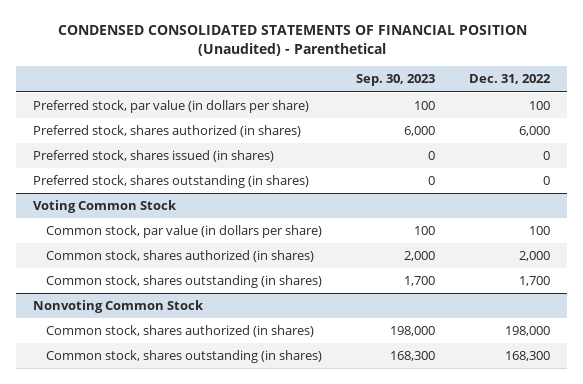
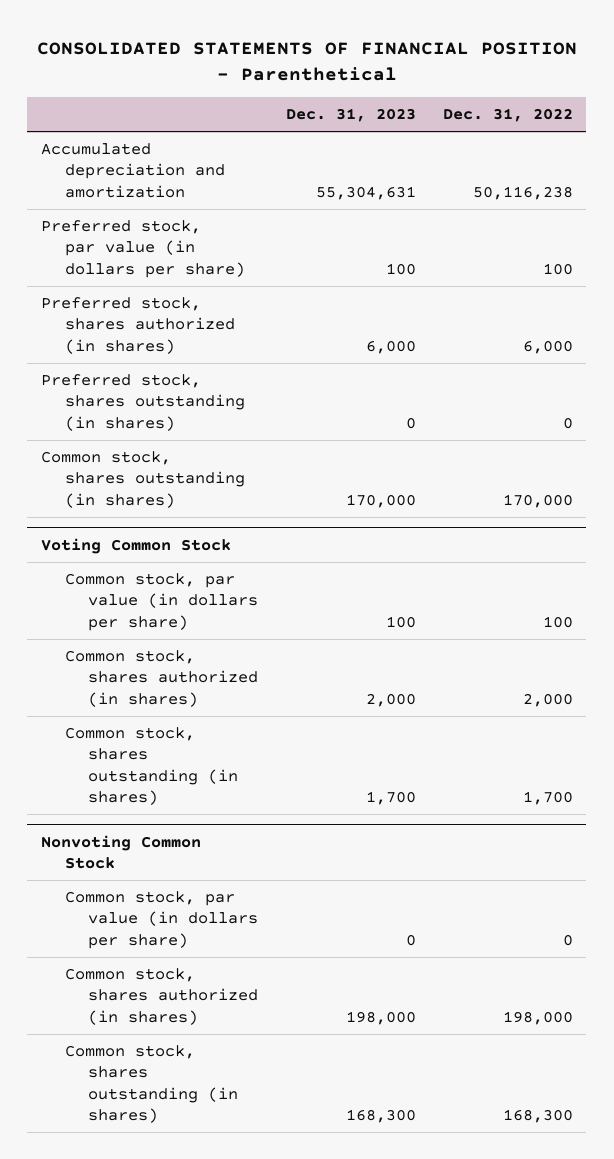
- CONDENSED CONSOLIDATED STATEMENTS OF FINANCIAL POSITION (Unaudited) - Parenthetical
+ CONSOLIDATED STATEMENTS OF FINANCIAL POSITION - Parenthetical
- | Sep. 30, 2023 | Dec. 31, 2022
+ | Dec. 31, 2023 | Dec. 31, 2022
+ Accumulated depreciation and amortization | 55,304,631 | 50,116,238
- Preferred stock, shares issued (in shares) | 0 | 0
+ Common stock, shares outstanding (in shares) | 170,000 | 170,000
@ Nonvoting Common Stock
+ Common stock, par value (in dollars per share) | 0 | 0

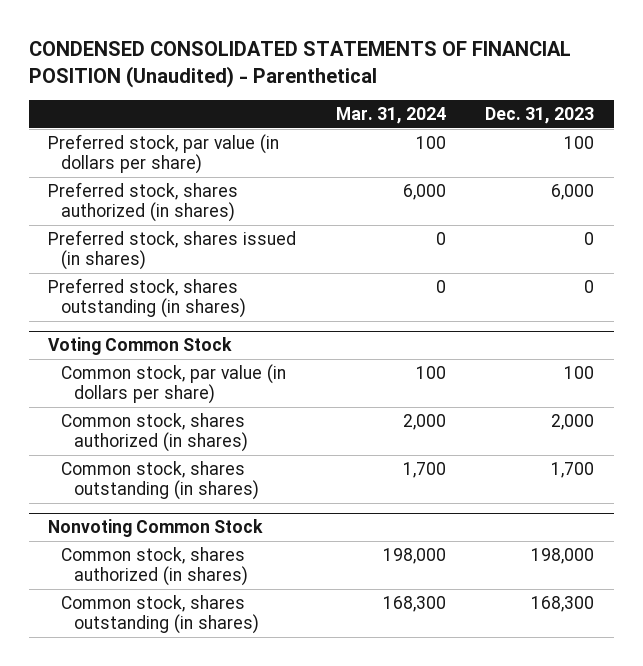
- CONSOLIDATED STATEMENTS OF FINANCIAL POSITION - Parenthetical
+ CONDENSED CONSOLIDATED STATEMENTS OF FINANCIAL POSITION (Unaudited) - Parenthetical
- | Dec. 31, 2023 | Dec. 31, 2022
+ | Mar. 31, 2024 | Dec. 31, 2023
- Accumulated depreciation and amortization | 55,304,631 | 50,116,238
+ Preferred stock, shares issued (in shares) | 0 | 0
- Common stock, shares outstanding (in shares) | 170,000 | 170,000
@ Nonvoting Common Stock
- Common stock, par value (in dollars per share) | 0 | 0

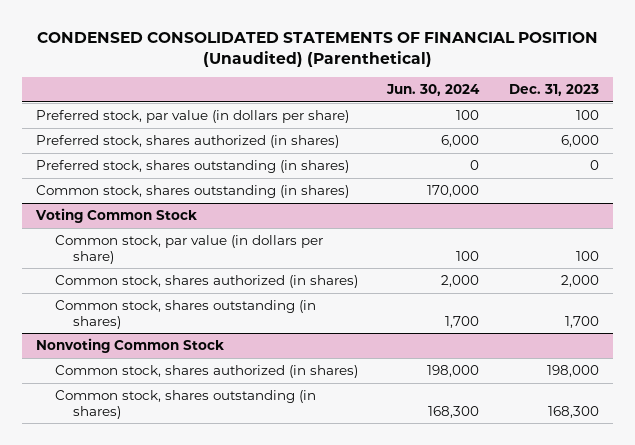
- CONDENSED CONSOLIDATED STATEMENTS OF FINANCIAL POSITION (Unaudited) - Parenthetical
+ CONDENSED CONSOLIDATED STATEMENTS OF FINANCIAL POSITION (Unaudited) (Parenthetical)
- | Mar. 31, 2024 | Dec. 31, 2023
+ | Jun. 30, 2024 | Dec. 31, 2023
- Preferred stock, shares issued (in shares) | 0 | 0
+ Common stock, shares outstanding (in shares) | 170,000 |

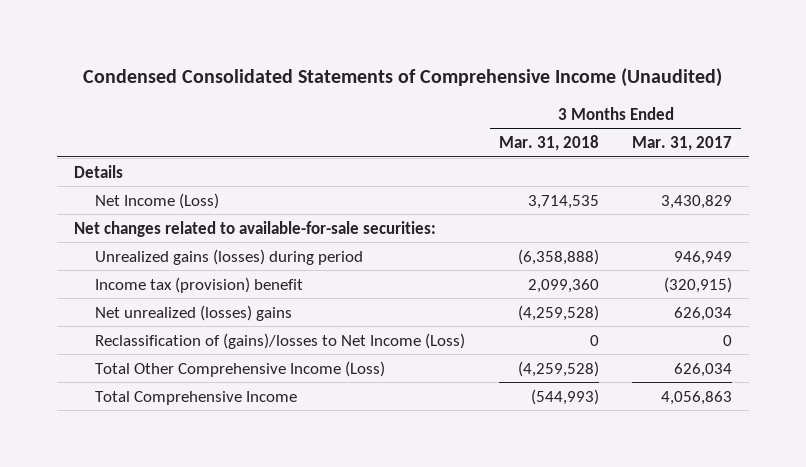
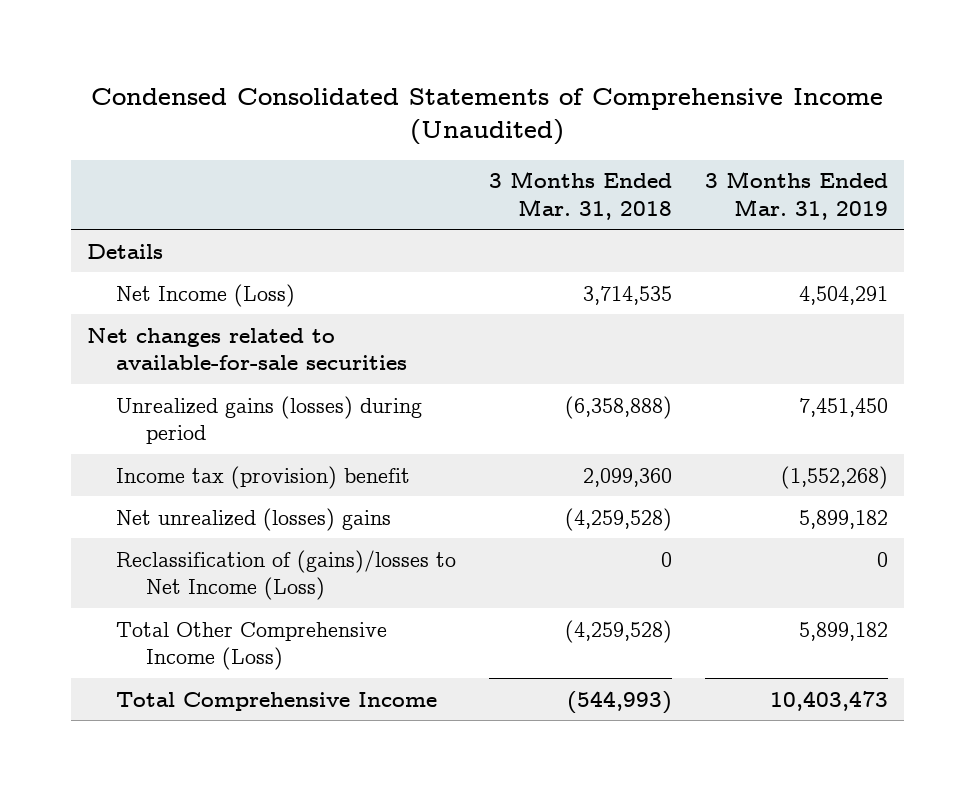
- | 3 Months Ended Mar. 31, 2018 | 3 Months Ended Mar. 31, 2017
+ | 3 Months Ended Mar. 31, 2018 | 3 Months Ended Mar. 31, 2019
- Net changes related to available-for-sale securities:
+ Net changes related to available-for-sale securities

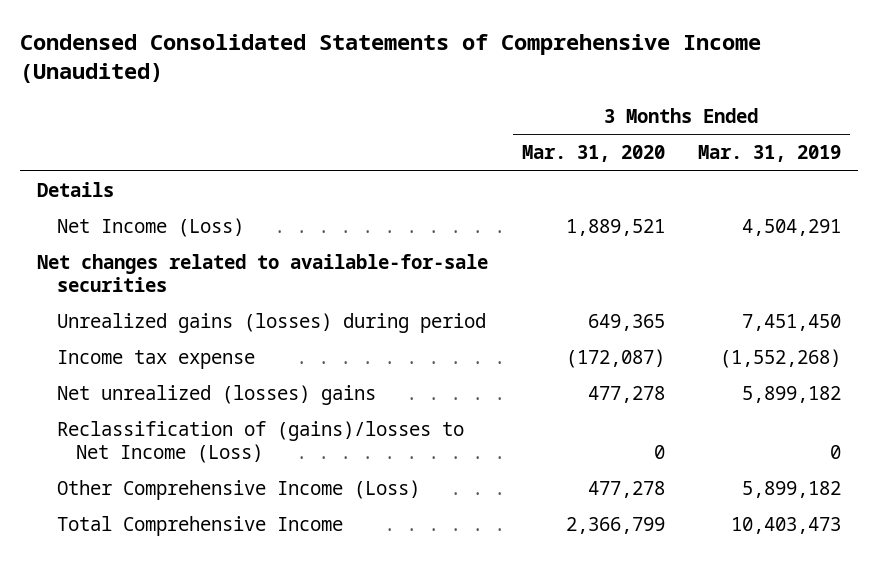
- | 3 Months Ended Mar. 31, 2018 | 3 Months Ended Mar. 31, 2019
+ | 3 Months Ended Mar. 31, 2020 | 3 Months Ended Mar. 31, 2019
- Income tax (provision) benefit | 2,099,360 | (1,552,268)
+ Income tax expense | (172,087) | (1,552,268)
- Total Other Comprehensive Income (Loss) | (4,259,528) | 5,899,182
+ Other Comprehensive Income (Loss) | 477,278 | 5,899,182

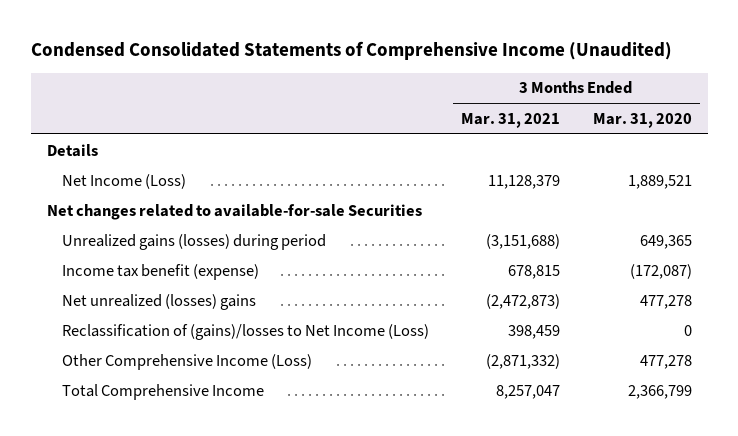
- | 3 Months Ended Mar. 31, 2020 | 3 Months Ended Mar. 31, 2019
+ | 3 Months Ended Mar. 31, 2021 | 3 Months Ended Mar. 31, 2020
- Net changes related to available-for-sale securities
+ Net changes related to available-for-sale Securities
- Income tax expense | (172,087) | (1,552,268)
+ Income tax benefit (expense) | 678,815 | (172,087)

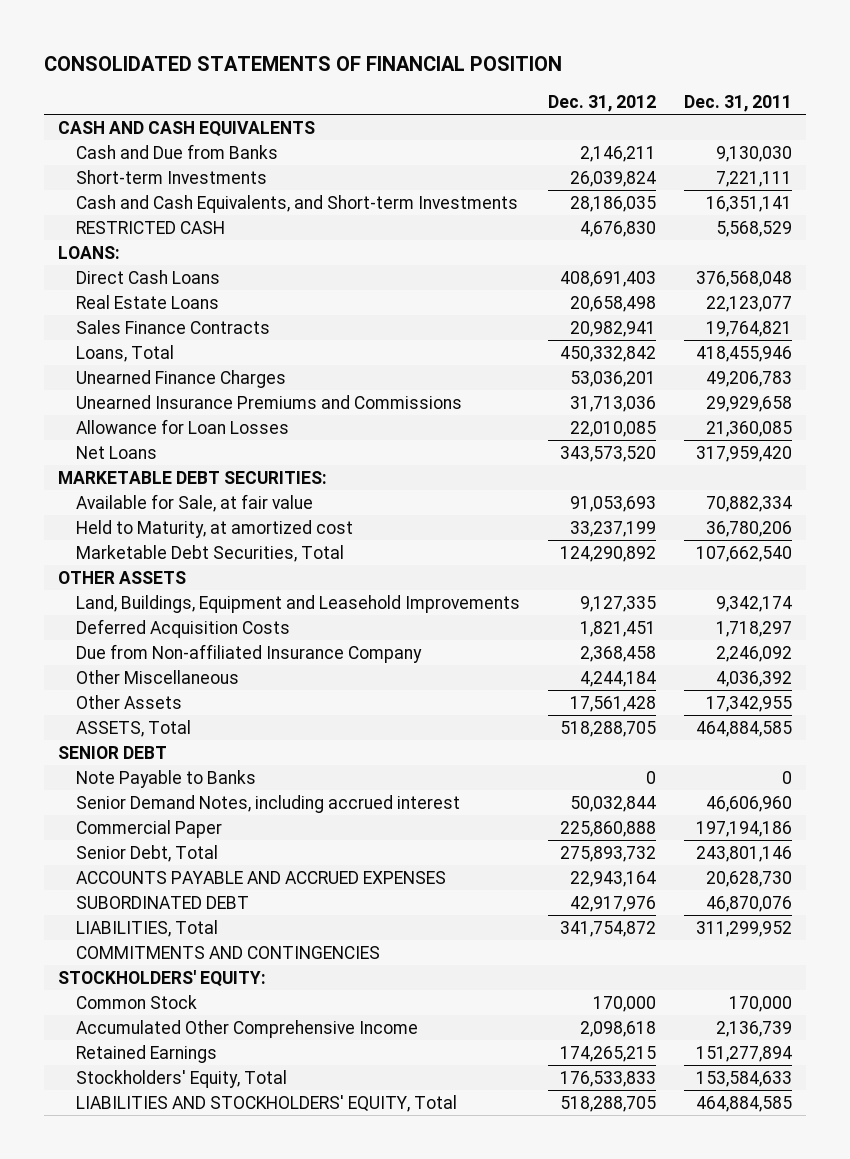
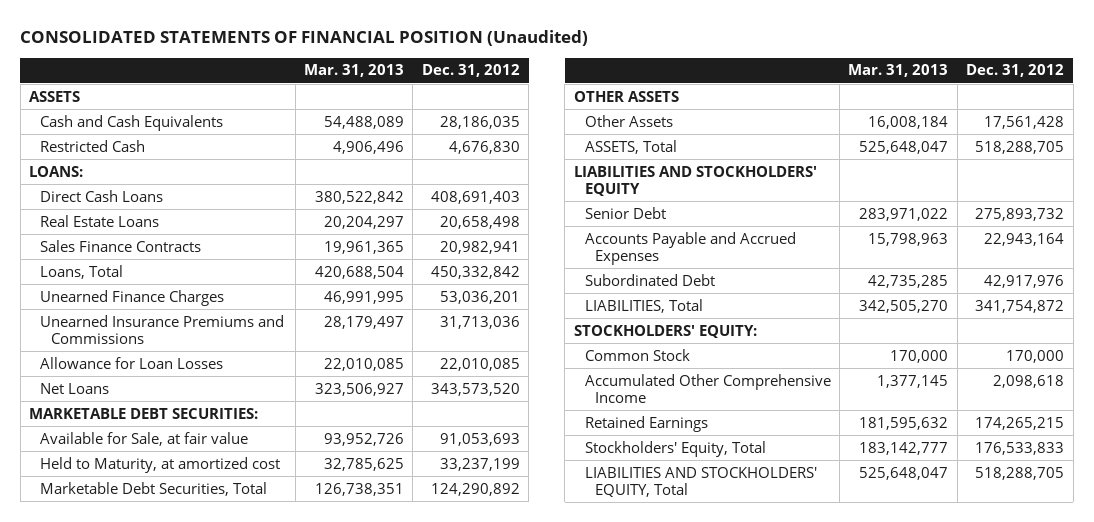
- CONSOLIDATED STATEMENTS OF FINANCIAL POSITION
+ CONSOLIDATED STATEMENTS OF FINANCIAL POSITION (Unaudited)
- | Dec. 31, 2012 | Dec. 31, 2011
+ | Mar. 31, 2013 | Dec. 31, 2012
- CASH AND CASH EQUIVALENTS
- Cash and Due from Banks | 2,146,211 | 9,130,030
- Short-term Investments | 26,039,824 | 7,221,111
- Cash and Cash Equivalents, and Short-term Investments | 28,186,035 | 16,351,141
- RESTRICTED CASH | 4,676,830 | 5,568,529
+ ASSETS
+ Cash and Cash Equivalents | 54,488,089 | 28,186,035
+ Restricted Cash | 4,906,496 | 4,676,830
- Land, Buildings, Equipment and Leasehold Improvements | 9,127,335 | 9,342,174
- Deferred Acquisition Costs | 1,821,451 | 1,718,297
- Due from Non-affiliated Insurance Company | 2,368,458 | 2,246,092
- Other Miscellaneous | 4,244,184 | 4,036,392
- SENIOR DEBT
- Note Payable to Banks | 0 | 0
- Senior Demand Notes, including accrued interest | 50,032,844 | 46,606,960
- Commercial Paper | 225,860,888 | 197,194,186
- Senior Debt, Total | 275,893,732 | 243,801,146
- ACCOUNTS PAYABLE AND ACCRUED EXPENSES | 22,943,164 | 20,628,730
- SUBORDINATED DEBT | 42,917,976 | 46,870,076
+ LIABILITIES AND STOCKHOLDERS' EQUITY
+ Senior Debt | 283,971,022 | 275,893,732
+ Accounts Payable and Accrued Expenses | 15,798,963 | 22,943,164
+ Subordinated Debt | 42,735,285 | 42,917,976
- COMMITMENTS AND CONTINGENCIES

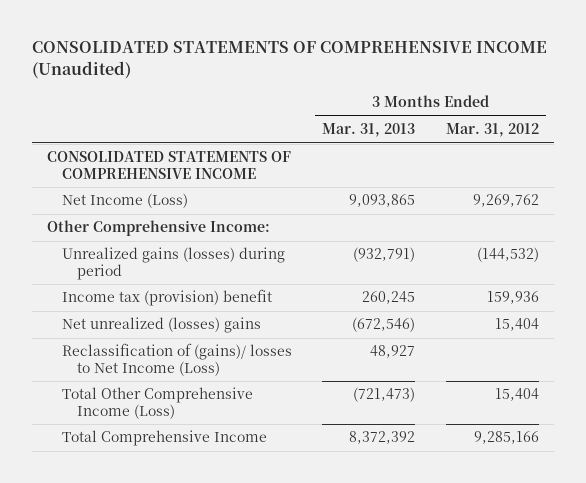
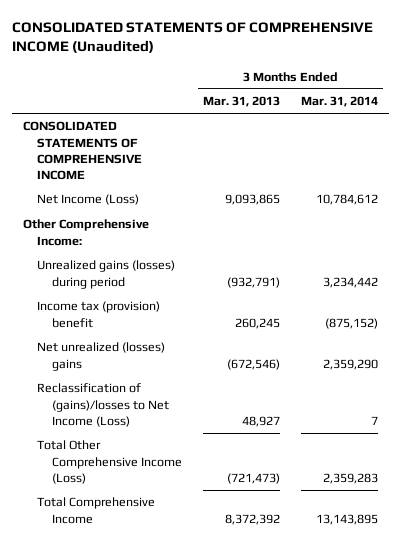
- | 3 Months Ended Mar. 31, 2013 | 3 Months Ended Mar. 31, 2012
+ | 3 Months Ended Mar. 31, 2013 | 3 Months Ended Mar. 31, 2014
- Reclassification of (gains)/ losses to Net Income (Loss) | 48,927 |
+ Reclassification of (gains)/losses to Net Income (Loss) | 48,927 | 7

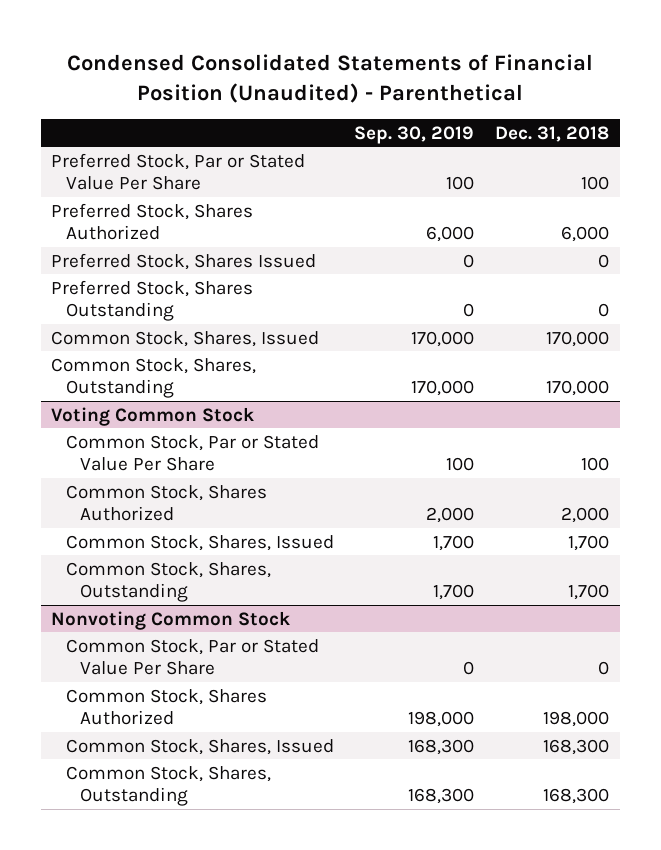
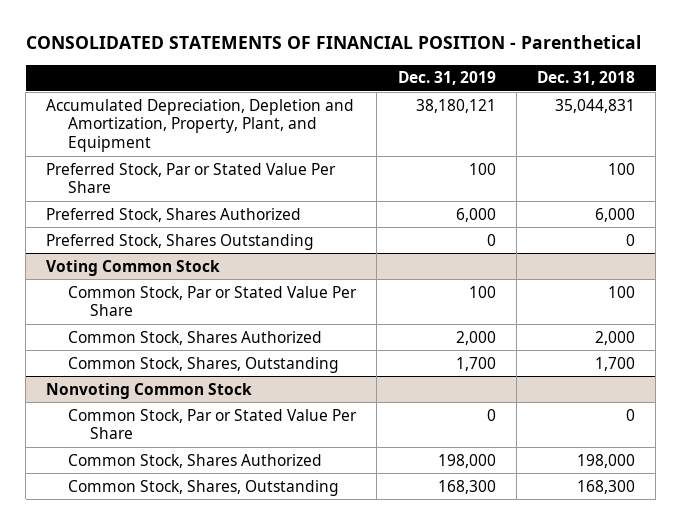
- Condensed Consolidated Statements of Financial Position (Unaudited) - Parenthetical
+ CONSOLIDATED STATEMENTS OF FINANCIAL POSITION - Parenthetical
- | Sep. 30, 2019 | Dec. 31, 2018
+ | Dec. 31, 2019 | Dec. 31, 2018
+ Accumulated Depreciation, Depletion and Amortization, Property, Plant, and Equipment | 38,180,121 | 35,044,831
- Preferred Stock, Shares Issued | 0 | 0
- Common Stock, Shares, Issued | 170,000 | 170,000
- Common Stock, Shares, Outstanding | 170,000 | 170,000
@ Voting Common Stock
- Common Stock, Shares, Issued | 1,700 | 1,700
@ Nonvoting Common Stock
- Common Stock, Shares, Issued | 168,300 | 168,300

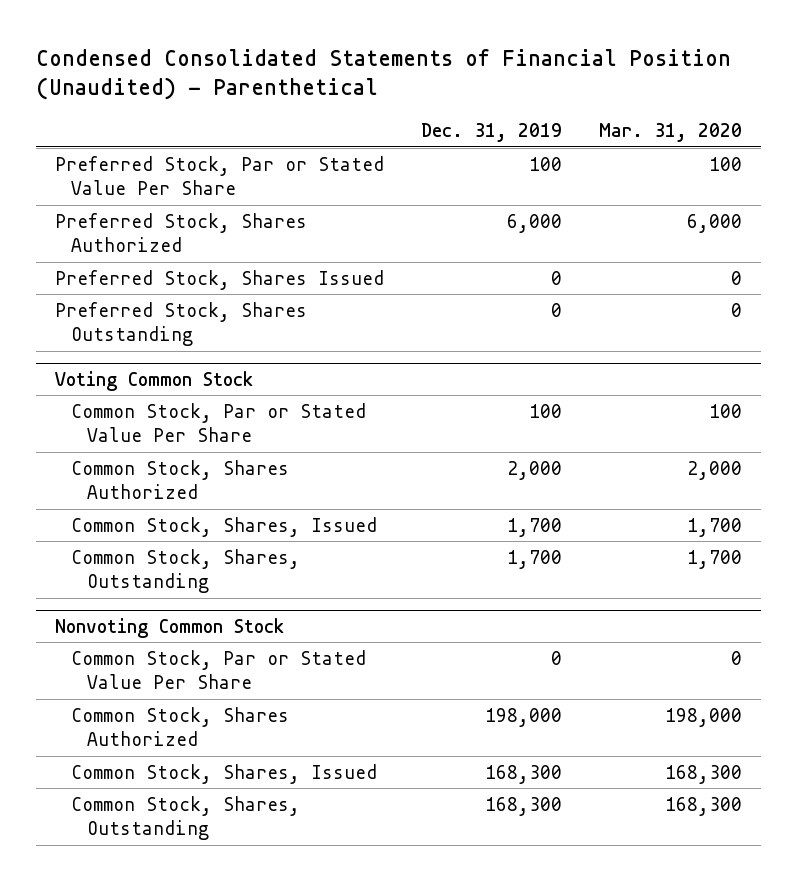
- CONSOLIDATED STATEMENTS OF FINANCIAL POSITION - Parenthetical
+ Condensed Consolidated Statements of Financial Position (Unaudited) - Parenthetical
- | Dec. 31, 2019 | Dec. 31, 2018
+ | Dec. 31, 2019 | Mar. 31, 2020
- Accumulated Depreciation, Depletion and Amortization, Property, Plant, and Equipment | 38,180,121 | 35,044,831
+ Preferred Stock, Shares Issued | 0 | 0
@ Voting Common Stock
+ Common Stock, Shares, Issued | 1,700 | 1,700
@ Nonvoting Common Stock
+ Common Stock, Shares, Issued | 168,300 | 168,300

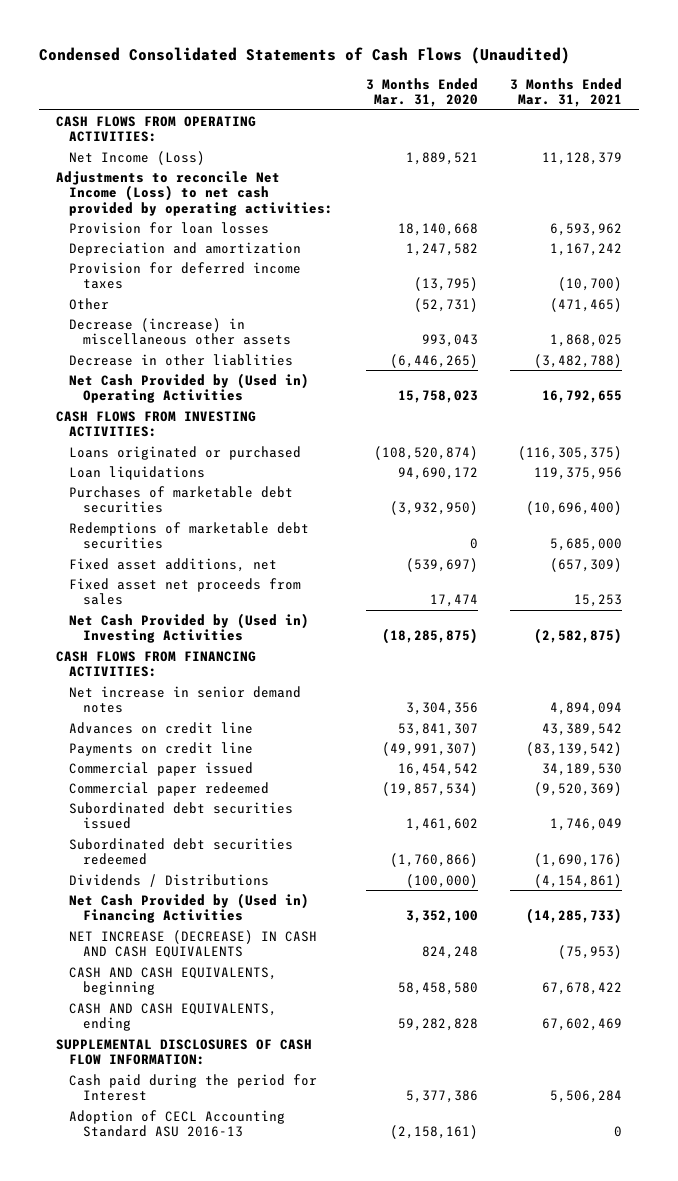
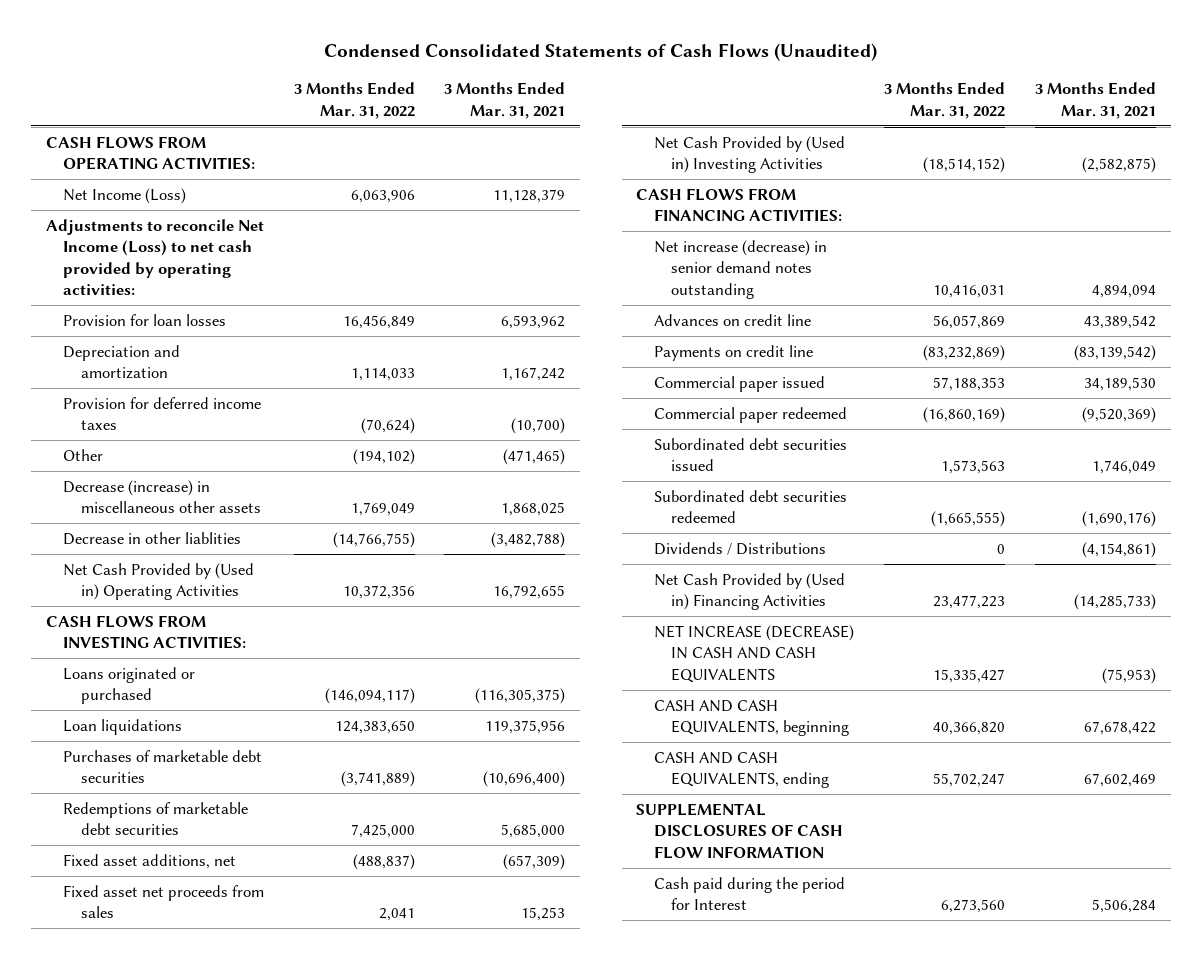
- | 3 Months Ended Mar. 31, 2020 | 3 Months Ended Mar. 31, 2021
+ | 3 Months Ended Mar. 31, 2022 | 3 Months Ended Mar. 31, 2021
- Net increase in senior demand notes | 3,304,356 | 4,894,094
+ Net increase (decrease) in senior demand notes outstanding | 10,416,031 | 4,894,094
- SUPPLEMENTAL DISCLOSURES OF CASH FLOW INFORMATION:
+ SUPPLEMENTAL DISCLOSURES OF CASH FLOW INFORMATION
- Adoption of CECL Accounting Standard ASU 2016-13 | (2,158,161) | 0

